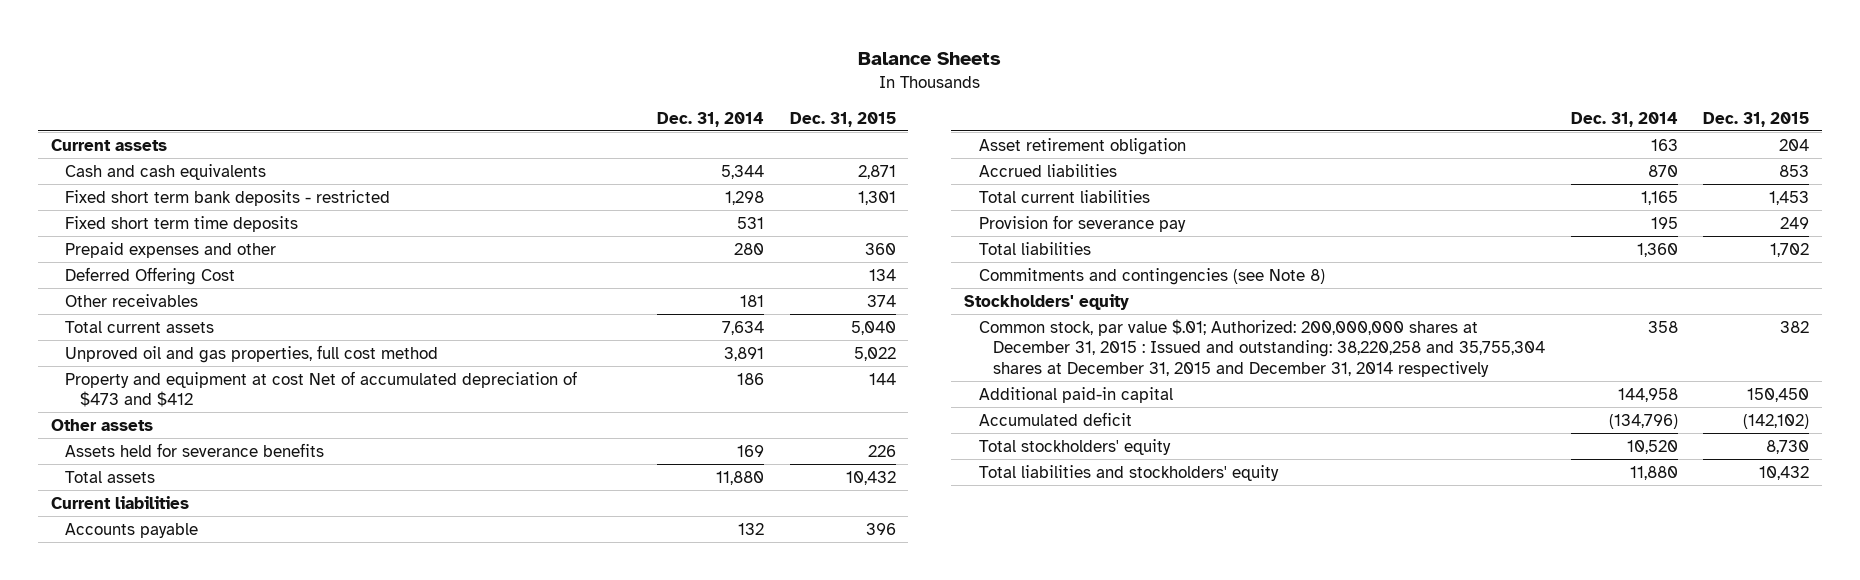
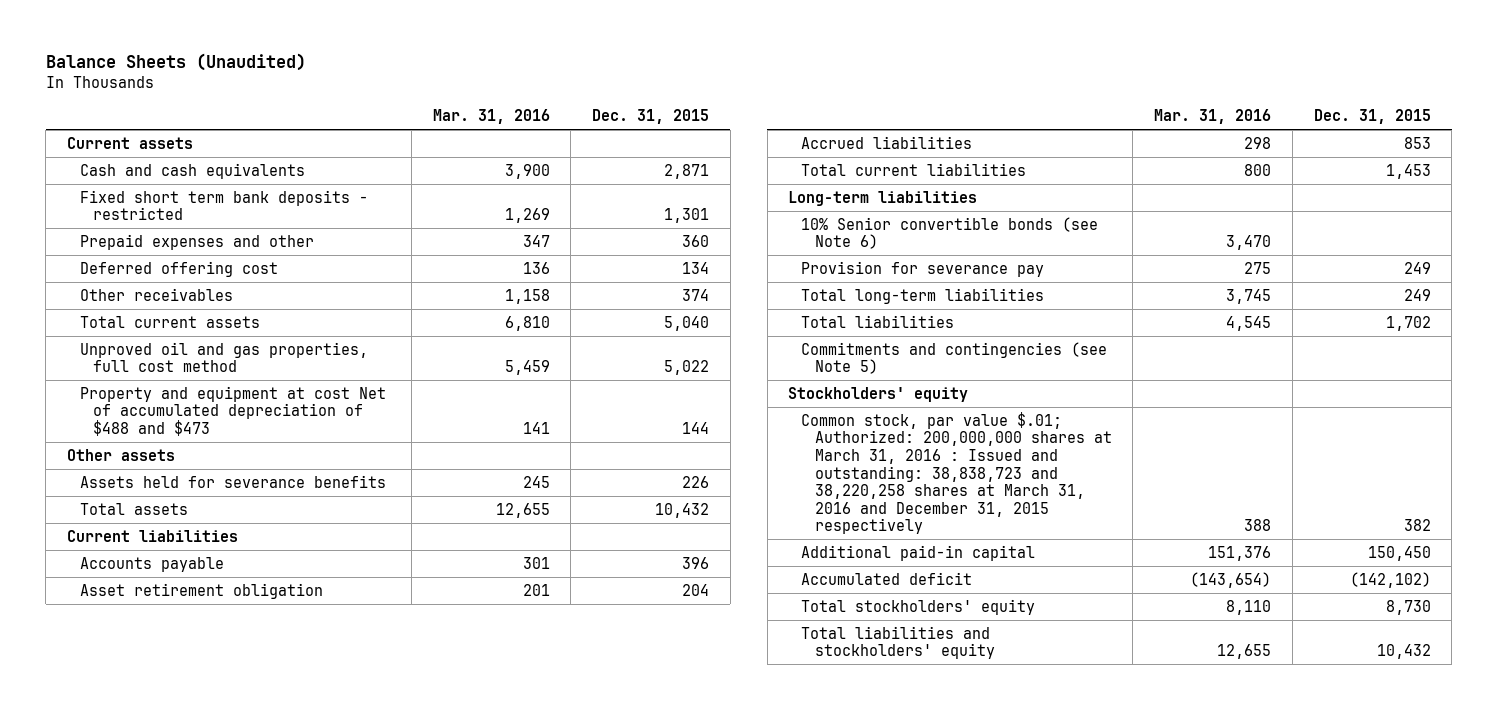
- Balance Sheets
+ Balance Sheets (Unaudited)
- | Dec. 31, 2014 | Dec. 31, 2015
+ | Mar. 31, 2016 | Dec. 31, 2015
- Fixed short term time deposits | 531 |
- Deferred Offering Cost | | 134
+ Deferred offering cost | 136 | 134
- Property and equipment at cost Net of accumulated depreciation of $473 and $412 | 186 | 144
+ Property and equipment at cost Net of accumulated depreciation of $488 and $473 | 141 | 144
+ Long-term liabilities
+ 10% Senior convertible bonds (see Note 6) | 3,470 |
+ Total long-term liabilities | 3,745 | 249
- Commitments and contingencies (see Note 8)
+ Commitments and contingencies (see Note 5)
- Common stock, par value $.01; Authorized: 200,000,000 shares at December 31, 2015 : Issued and outstanding: 38,220,258 and 35,755,304 shares at December 31, 2015 and December 31, 2014 respectively | 358 | 382
+ Common stock, par value $.01; Authorized: 200,000,000 shares at March 31, 2016 : Issued and outstanding: 38,838,723 and 38,220,258 shares at March 31, 2016 and December 31, 2015 respectively | 388 | 382

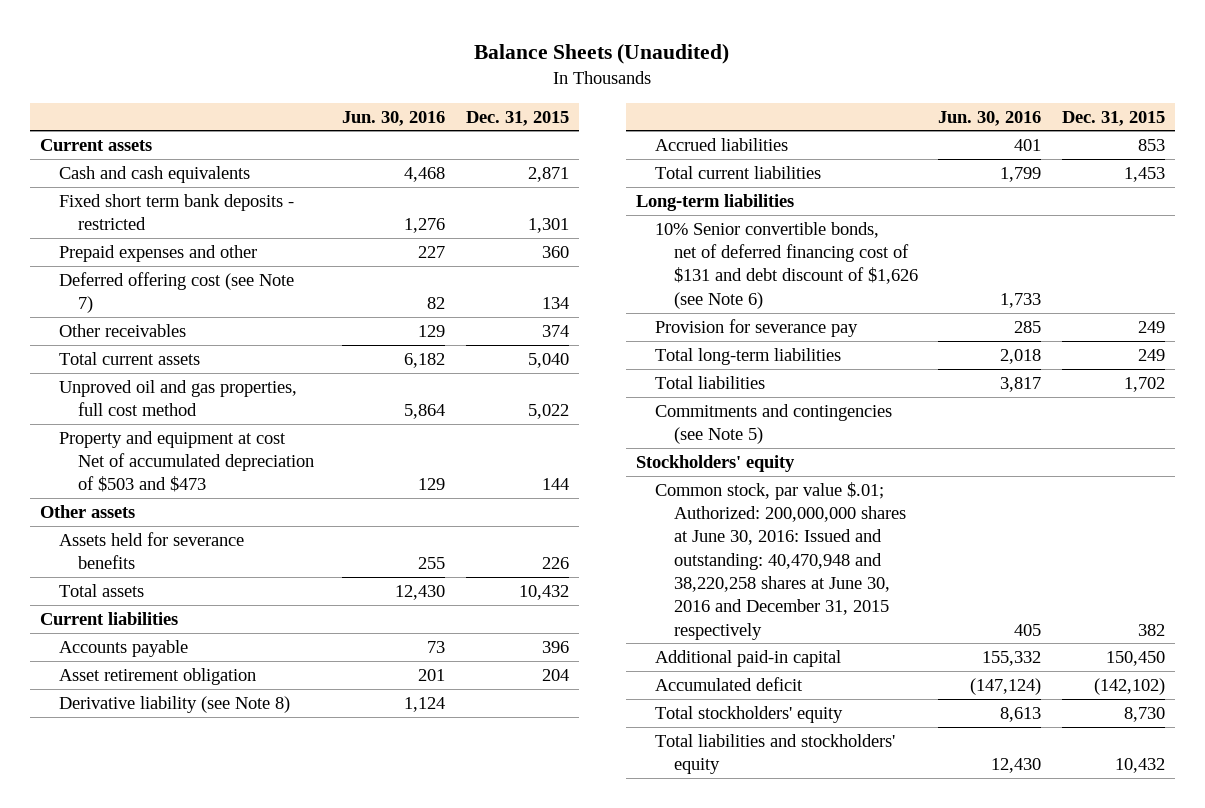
- | Mar. 31, 2016 | Dec. 31, 2015
+ | Jun. 30, 2016 | Dec. 31, 2015
- Deferred offering cost | 136 | 134
+ Deferred offering cost (see Note 7) | 82 | 134
- Property and equipment at cost Net of accumulated depreciation of $488 and $473 | 141 | 144
+ Property and equipment at cost Net of accumulated depreciation of $503 and $473 | 129 | 144
+ Derivative liability (see Note 8) | 1,124 |
- 10% Senior convertible bonds (see Note 6) | 3,470 |
+ 10% Senior convertible bonds, net of deferred financing cost of $131 and debt discount of $1,626 (see Note 6) | 1,733 |
- Common stock, par value $.01; Authorized: 200,000,000 shares at March 31, 2016 : Issued and outstanding: 38,838,723 and 38,220,258 shares at March 31, 2016 and December 31, 2015 respectively | 388 | 382
+ Common stock, par value $.01; Authorized: 200,000,000 shares at June 30, 2016: Issued and outstanding: 40,470,948 and 38,220,258 shares at June 30, 2016 and December 31, 2015 respectively | 405 | 382

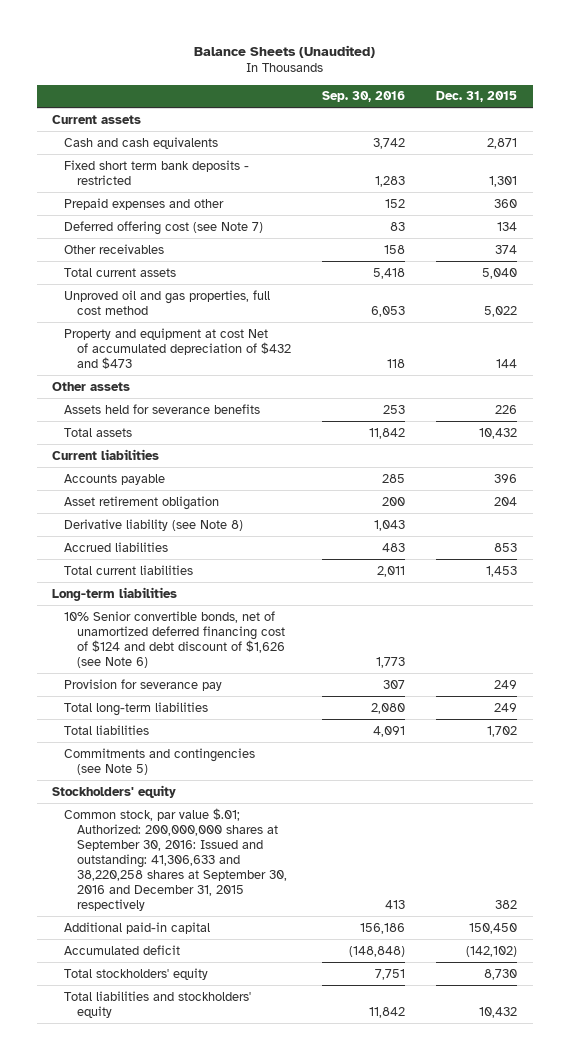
- | Jun. 30, 2016 | Dec. 31, 2015
+ | Sep. 30, 2016 | Dec. 31, 2015
- Property and equipment at cost Net of accumulated depreciation of $503 and $473 | 129 | 144
+ Property and equipment at cost Net of accumulated depreciation of $432 and $473 | 118 | 144
- 10% Senior convertible bonds, net of deferred financing cost of $131 and debt discount of $1,626 (see Note 6) | 1,733 |
+ 10% Senior convertible bonds, net of unamortized deferred financing cost of $124 and debt discount of $1,626 (see Note 6) | 1,773 |
- Common stock, par value $.01; Authorized: 200,000,000 shares at June 30, 2016: Issued and outstanding: 40,470,948 and 38,220,258 shares at June 30, 2016 and December 31, 2015 respectively | 405 | 382
+ Common stock, par value $.01; Authorized: 200,000,000 shares at September 30, 2016: Issued and outstanding: 41,306,633 and 38,220,258 shares at September 30, 2016 and December 31, 2015 respectively | 413 | 382

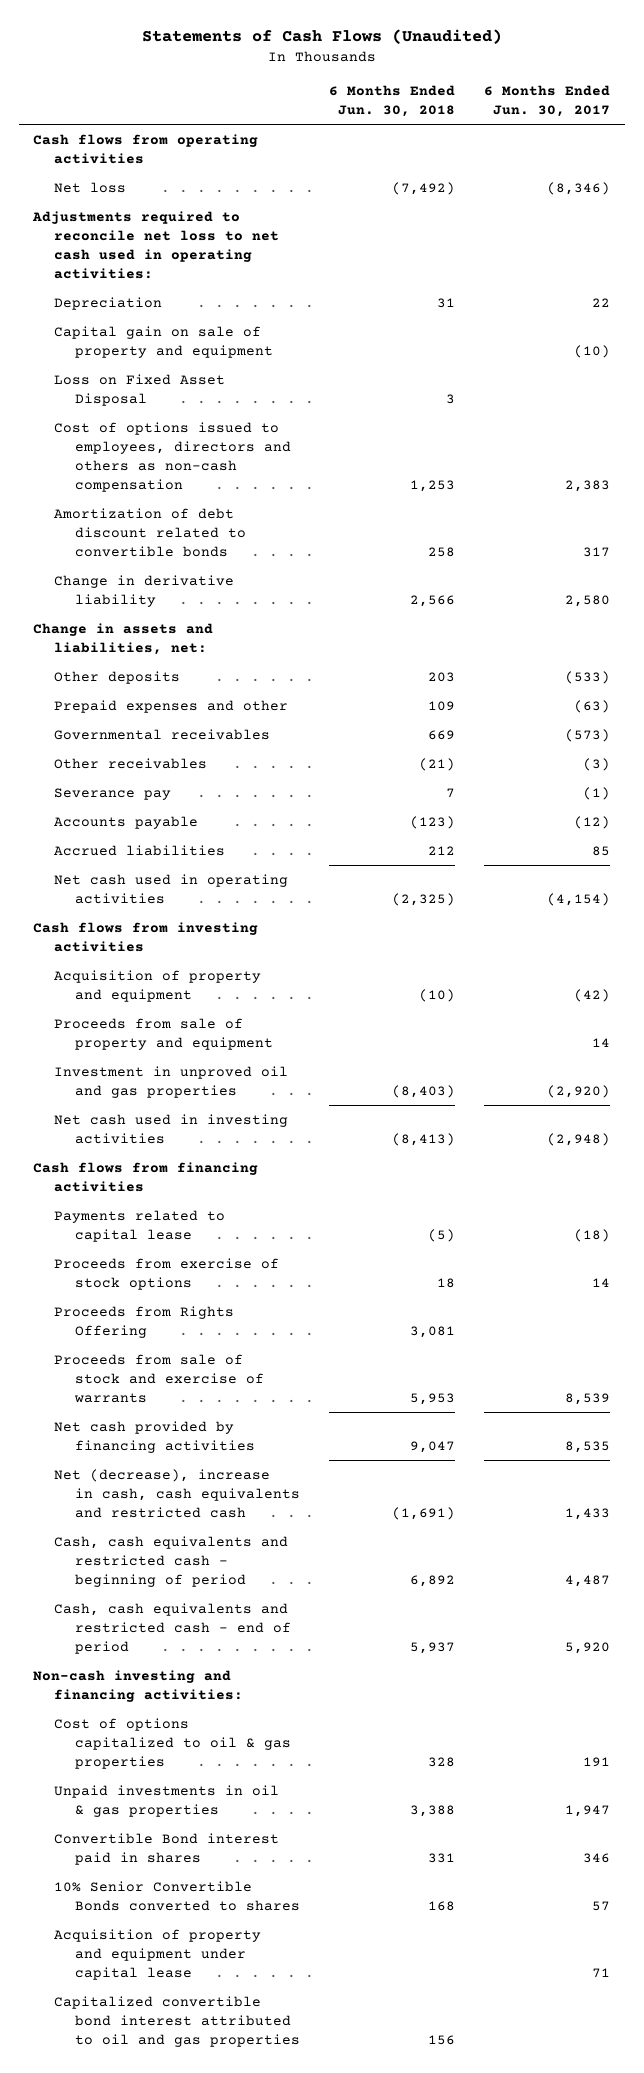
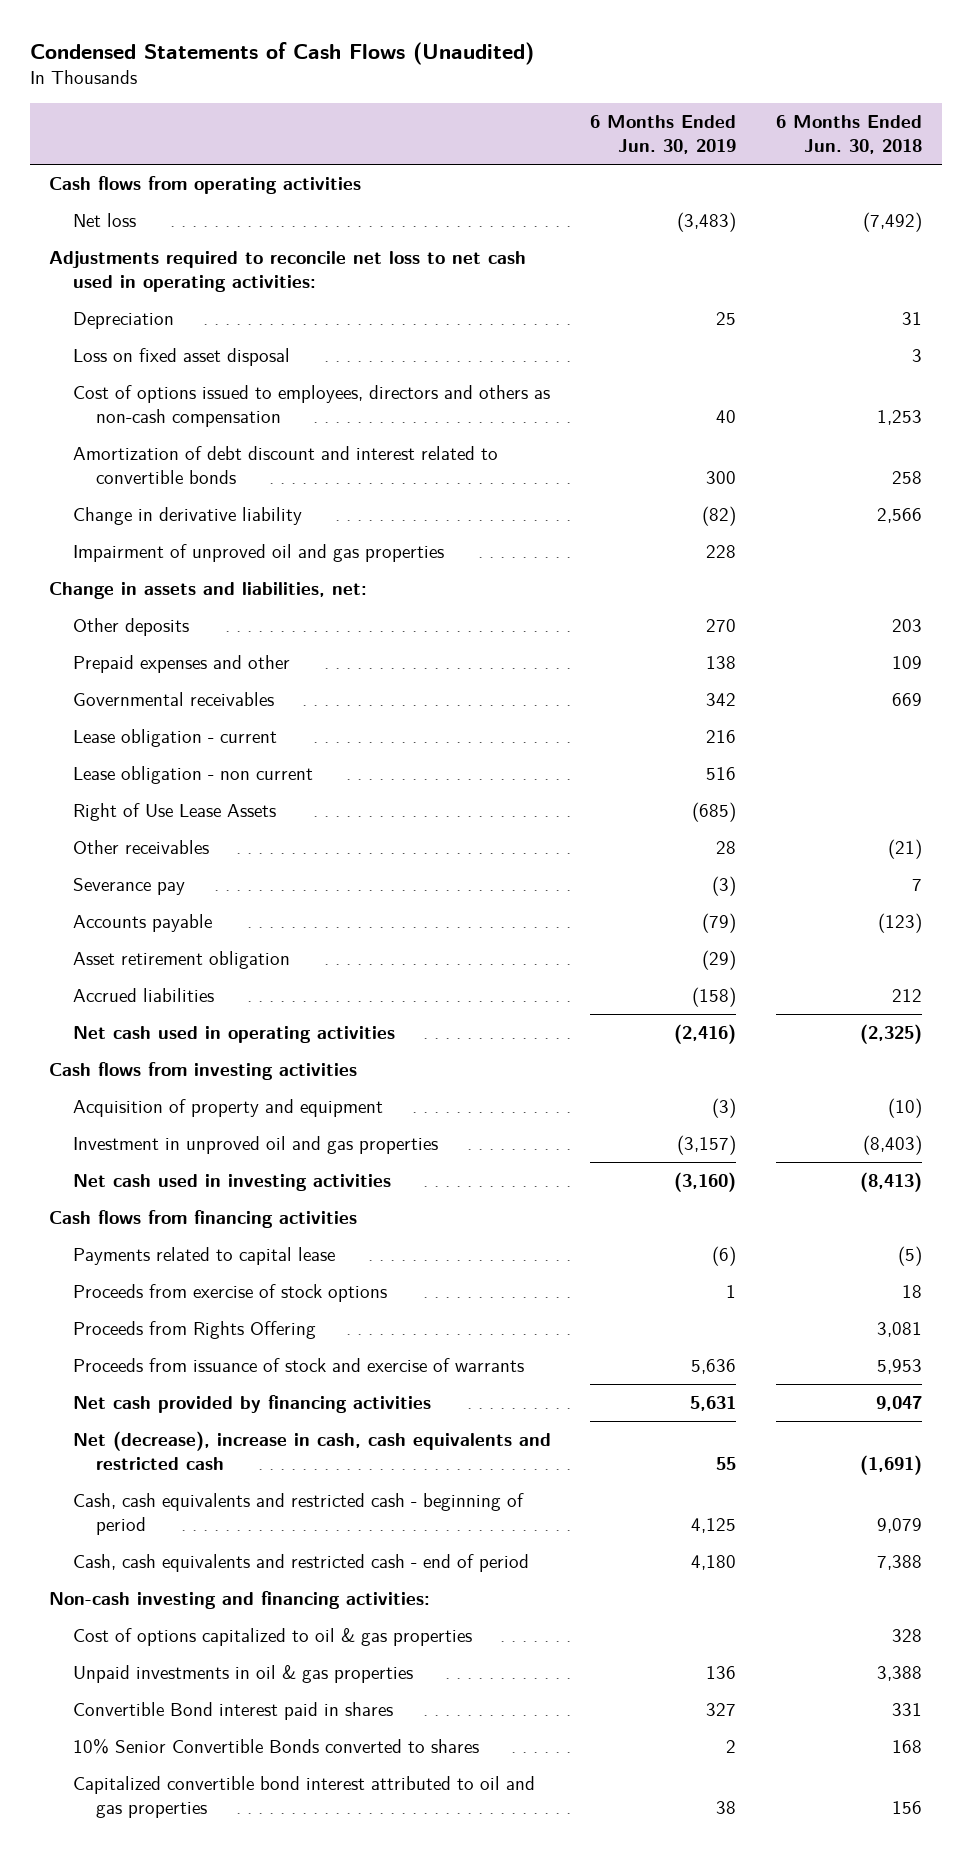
- Statements of Cash Flows (Unaudited)
+ Condensed Statements of Cash Flows (Unaudited)
- | 6 Months Ended Jun. 30, 2018 | 6 Months Ended Jun. 30, 2017
+ | 6 Months Ended Jun. 30, 2019 | 6 Months Ended Jun. 30, 2018
- Capital gain on sale of property and equipment | | (10)
- Loss on Fixed Asset Disposal | 3 |
+ Loss on fixed asset disposal | | 3
- Amortization of debt discount related to convertible bonds | 258 | 317
+ Amortization of debt discount and interest related to convertible bonds | 300 | 258
+ Impairment of unproved oil and gas properties | 228 |
+ Lease obligation - current | 216 |
+ Lease obligation - non current | 516 |
+ Right of Use Lease Assets | (685) |
+ Asset retirement obligation | (29) |
- Proceeds from sale of property and equipment | | 14
- Proceeds from sale of stock and exercise of warrants | 5,953 | 8,539
+ Proceeds from issuance of stock and exercise of warrants | 5,636 | 5,953
- Cash, cash equivalents and restricted cash - beginning of period | 6,892 | 4,487
- Cash, cash equivalents and restricted cash - end of period | 5,937 | 5,920
+ Cash, cash equivalents and restricted cash - beginning of period | 4,125 | 9,079
+ Cash, cash equivalents and restricted cash - end of period | 4,180 | 7,388
- Acquisition of property and equipment under capital lease | | 71

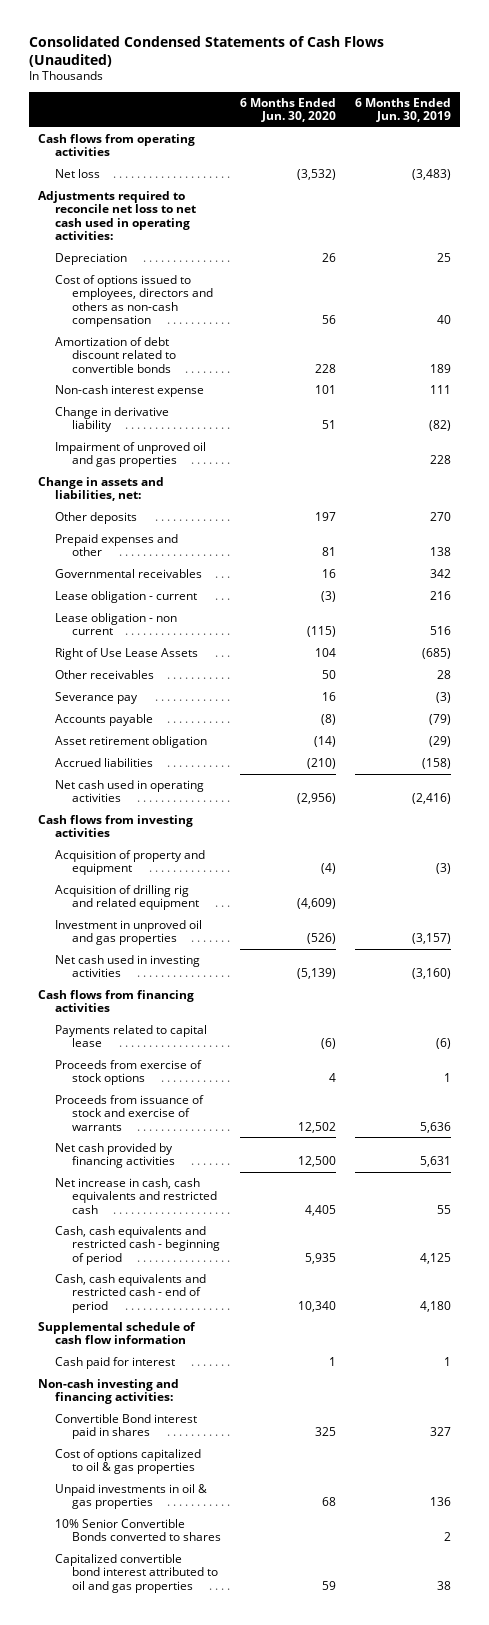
- Condensed Statements of Cash Flows (Unaudited)
+ Consolidated Condensed Statements of Cash Flows (Unaudited)
- | 6 Months Ended Jun. 30, 2019 | 6 Months Ended Jun. 30, 2018
+ | 6 Months Ended Jun. 30, 2020 | 6 Months Ended Jun. 30, 2019
- Loss on fixed asset disposal | | 3
- Amortization of debt discount and interest related to convertible bonds | 300 | 258
+ Amortization of debt discount related to convertible bonds | 228 | 189
+ Non-cash interest expense | 101 | 111
+ Acquisition of drilling rig and related equipment | (4,609) |
- Proceeds from Rights Offering | | 3,081
- Net (decrease), increase in cash, cash equivalents and restricted cash | 55 | (1,691)
+ Net increase in cash, cash equivalents and restricted cash | 4,405 | 55
+ Supplemental schedule of cash flow information
+ Cash paid for interest | 1 | 1
moved up: Convertible Bond interest paid in shares | 325 | 327

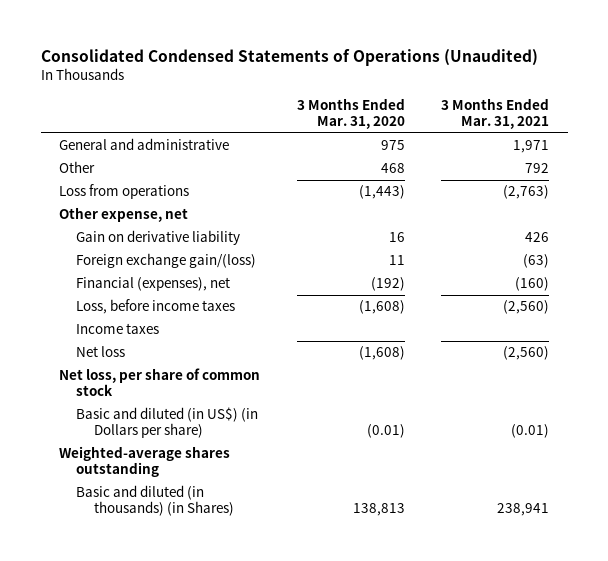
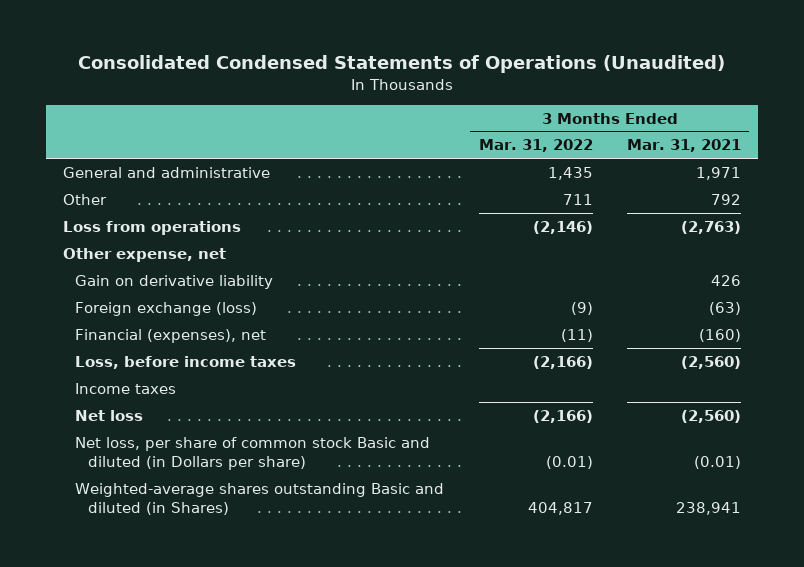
- | 3 Months Ended Mar. 31, 2020 | 3 Months Ended Mar. 31, 2021
+ | 3 Months Ended Mar. 31, 2022 | 3 Months Ended Mar. 31, 2021
- Foreign exchange gain/(loss) | 11 | (63)
+ Foreign exchange (loss) | (9) | (63)
- Net loss, per share of common stock
- Basic and diluted (in US$) (in Dollars per share) | (0.01) | (0.01)
- Weighted-average shares outstanding
- Basic and diluted (in thousands) (in Shares) | 138,813 | 238,941
+ Net loss, per share of common stock Basic and diluted (in Dollars per share) | (0.01) | (0.01)
+ Weighted-average shares outstanding Basic and diluted (in Shares) | 404,817 | 238,941

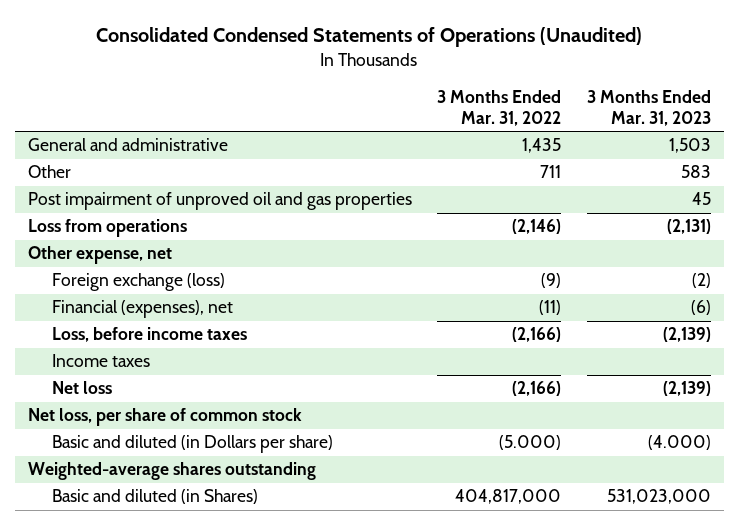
- | 3 Months Ended Mar. 31, 2022 | 3 Months Ended Mar. 31, 2021
+ | 3 Months Ended Mar. 31, 2022 | 3 Months Ended Mar. 31, 2023
+ Post impairment of unproved oil and gas properties | | 45
- Gain on derivative liability | | 426
- Net loss, per share of common stock Basic and diluted (in Dollars per share) | (0.01) | (0.01)
- Weighted-average shares outstanding Basic and diluted (in Shares) | 404,817 | 238,941
+ Net loss, per share of common stock
+ Basic and diluted (in Dollars per share) | (5.000) | (4.000)
+ Weighted-average shares outstanding
+ Basic and diluted (in Shares) | 404,817,000 | 531,023,000

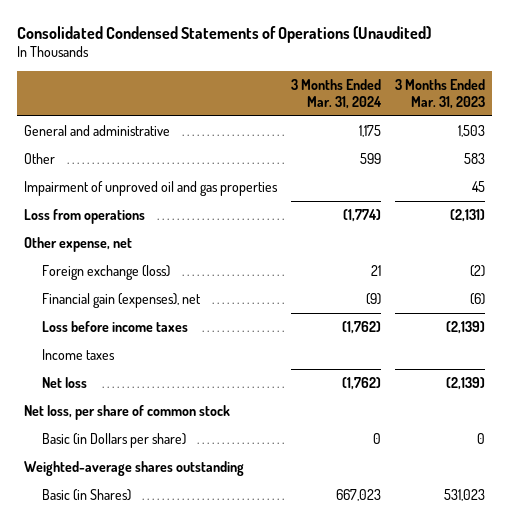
- | 3 Months Ended Mar. 31, 2022 | 3 Months Ended Mar. 31, 2023
+ | 3 Months Ended Mar. 31, 2024 | 3 Months Ended Mar. 31, 2023
- Post impairment of unproved oil and gas properties | | 45
+ Impairment of unproved oil and gas properties | | 45
- Financial (expenses), net | (11) | (6)
- Loss, before income taxes | (2,166) | (2,139)
+ Financial gain (expenses), net | (9) | (6)
+ Loss before income taxes | (1,762) | (2,139)
- Basic and diluted (in Dollars per share) | (5.000) | (4.000)
+ Basic (in Dollars per share) | 0 | 0
- Basic and diluted (in Shares) | 404,817,000 | 531,023,000
+ Basic (in Shares) | 667,023 | 531,023

